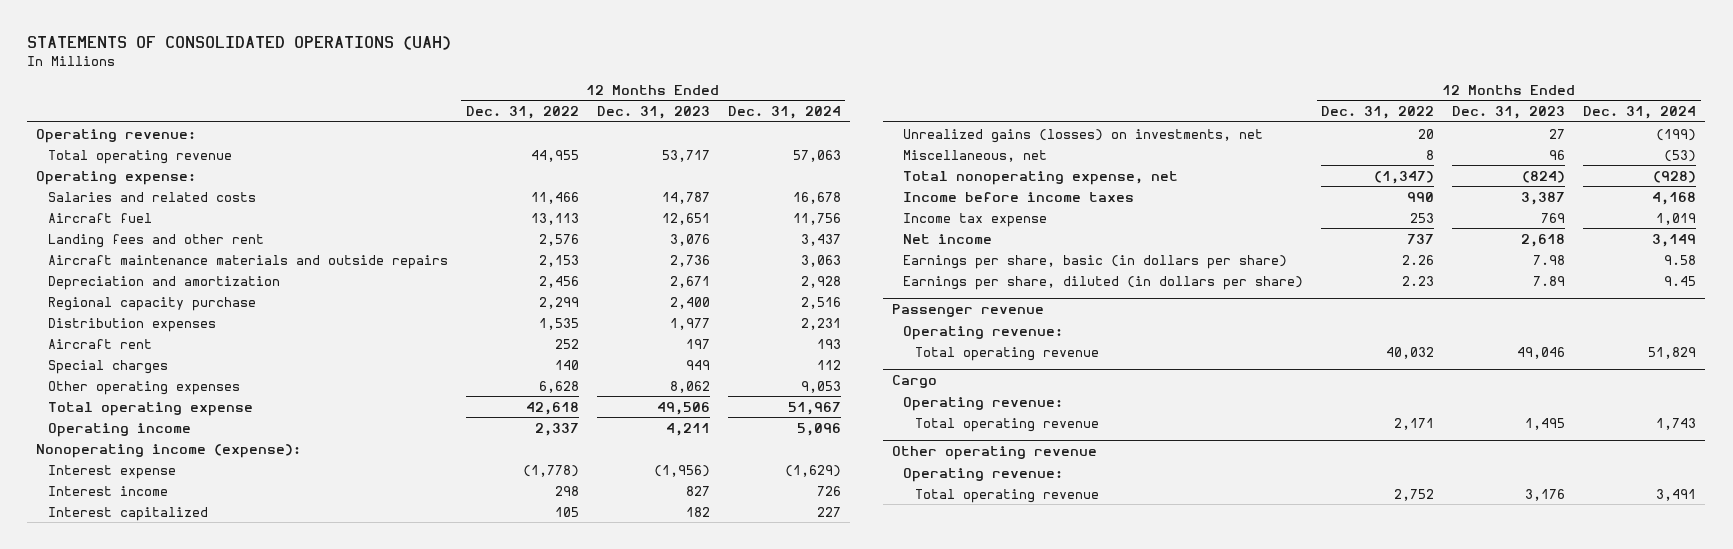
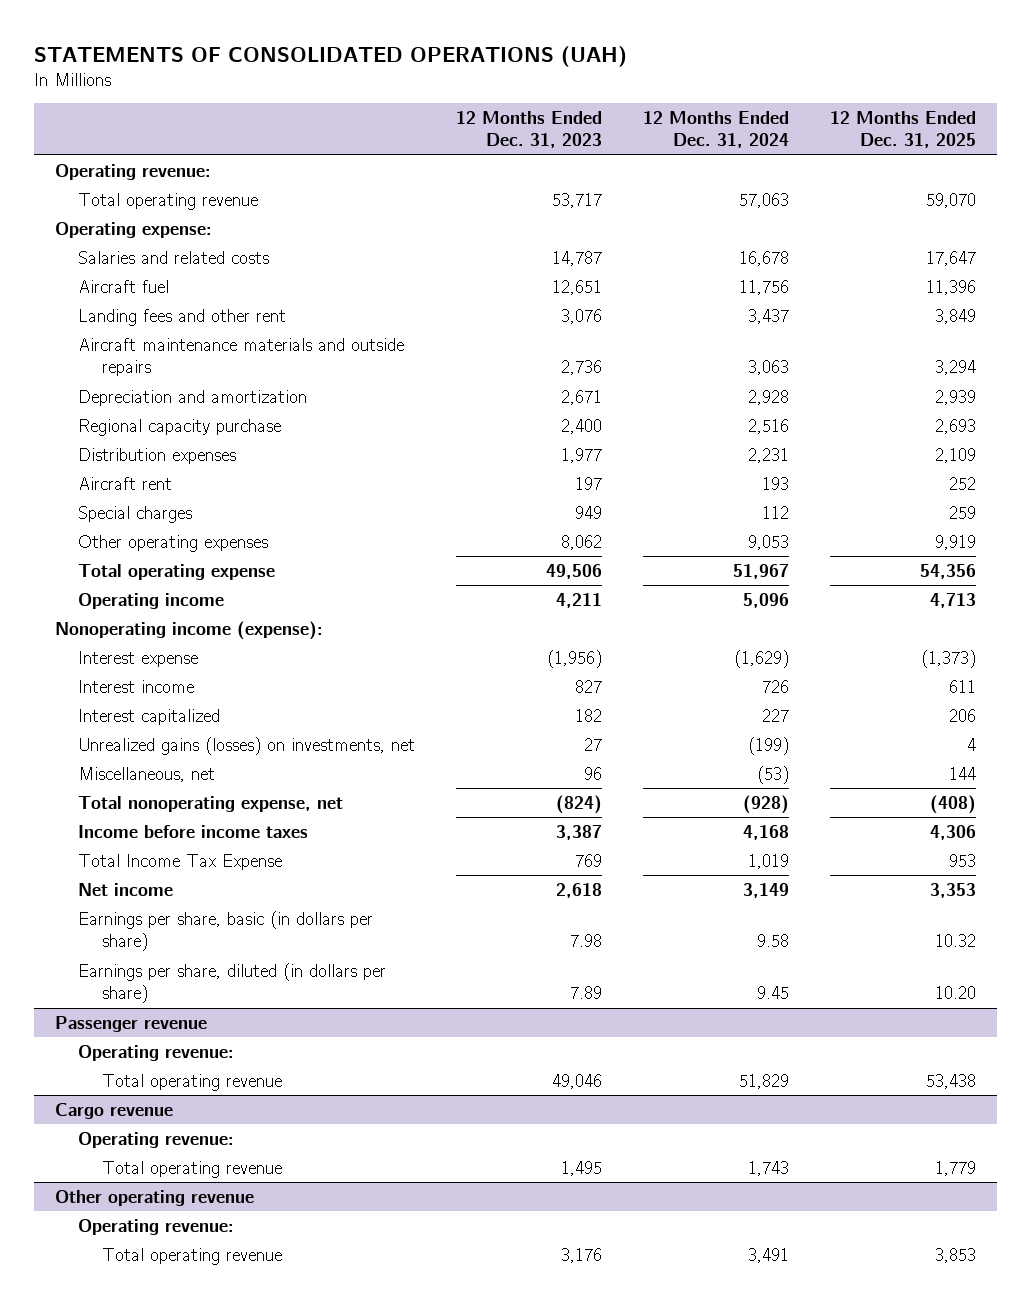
- | 12 Months Ended Dec. 31, 2022 | 12 Months Ended Dec. 31, 2023 | 12 Months Ended Dec. 31, 2024
+ | 12 Months Ended Dec. 31, 2023 | 12 Months Ended Dec. 31, 2024 | 12 Months Ended Dec. 31, 2025
- Income tax expense | 253 | 769 | 1,019
+ Total Income Tax Expense | 769 | 1,019 | 953
- Cargo
+ Cargo revenue

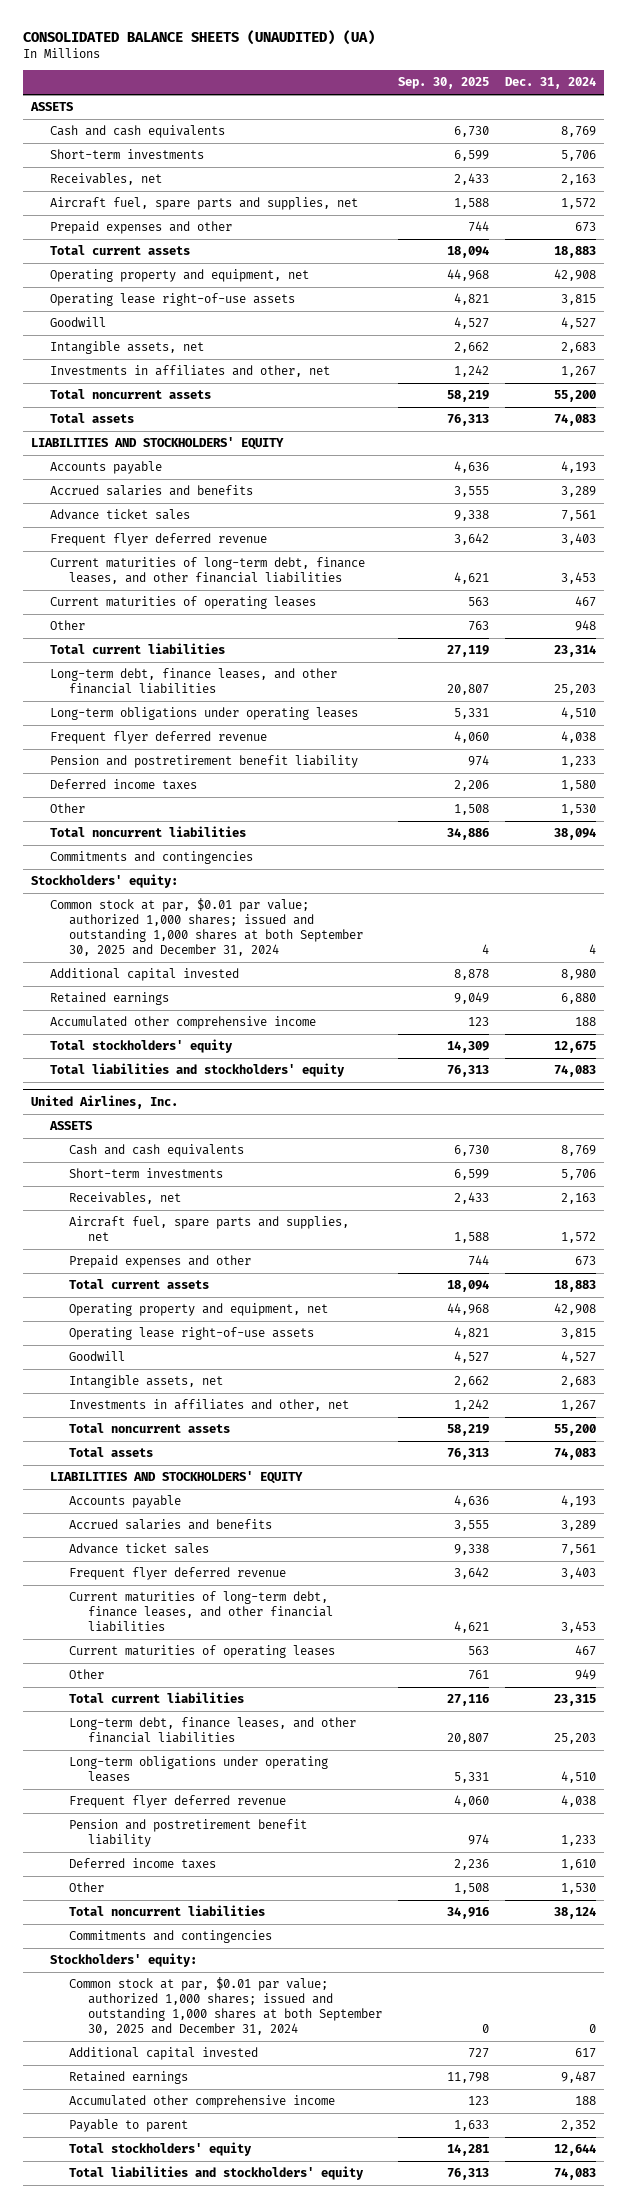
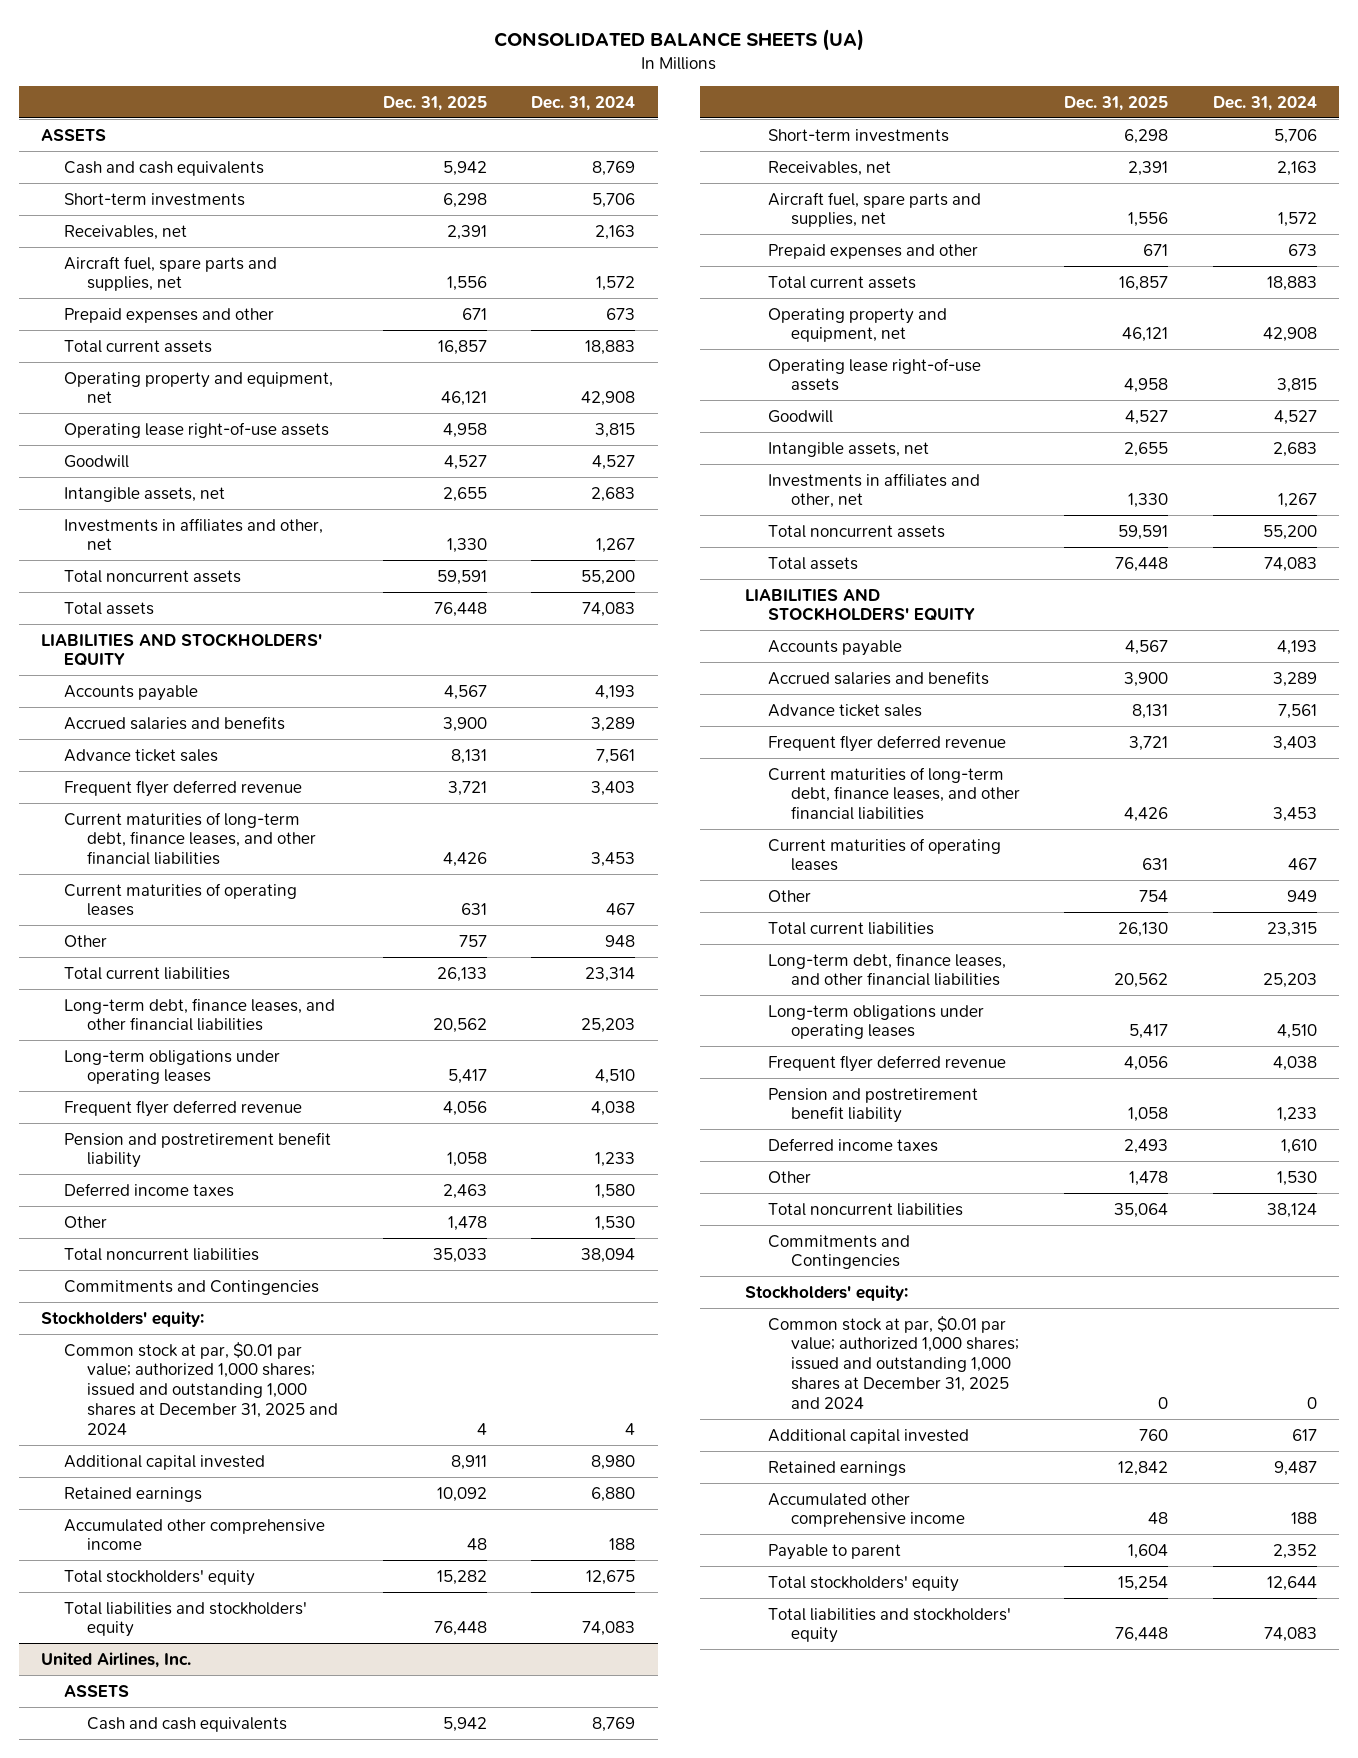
- CONSOLIDATED BALANCE SHEETS (UNAUDITED) (UA)
+ CONSOLIDATED BALANCE SHEETS (UA)
- | Sep. 30, 2025 | Dec. 31, 2024
+ | Dec. 31, 2025 | Dec. 31, 2024
- Commitments and contingencies
+ Commitments and Contingencies
- Common stock at par, $0.01 par value; authorized 1,000 shares; issued and outstanding 1,000 shares at both September 30, 2025 and December 31, 2024 | 4 | 4
+ Common stock at par, $0.01 par value; authorized 1,000 shares; issued and outstanding 1,000 shares at December 31, 2025 and 2024 | 4 | 4
@ United Airlines, Inc.
- Commitments and contingencies
+ Commitments and Contingencies
- Common stock at par, $0.01 par value; authorized 1,000 shares; issued and outstanding 1,000 shares at both September 30, 2025 and December 31, 2024 | 0 | 0
+ Common stock at par, $0.01 par value; authorized 1,000 shares; issued and outstanding 1,000 shares at December 31, 2025 and 2024 | 0 | 0

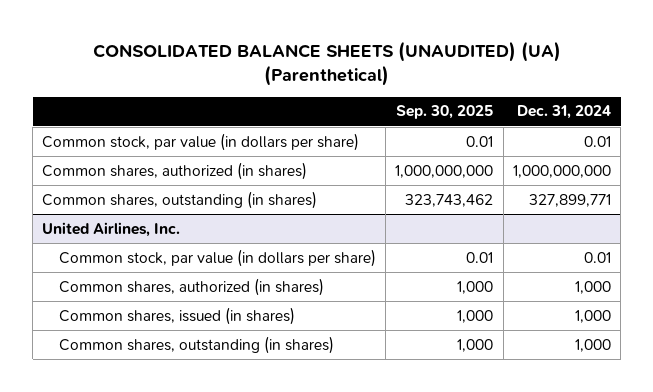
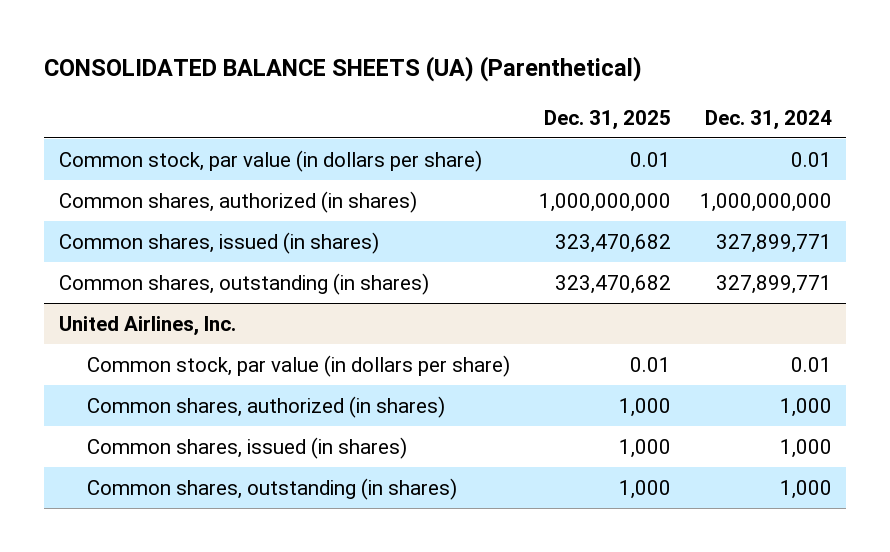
- CONSOLIDATED BALANCE SHEETS (UNAUDITED) (UA) (Parenthetical)
+ CONSOLIDATED BALANCE SHEETS (UA) (Parenthetical)
- | Sep. 30, 2025 | Dec. 31, 2024
+ | Dec. 31, 2025 | Dec. 31, 2024
+ Common shares, issued (in shares) | 323,470,682 | 327,899,771

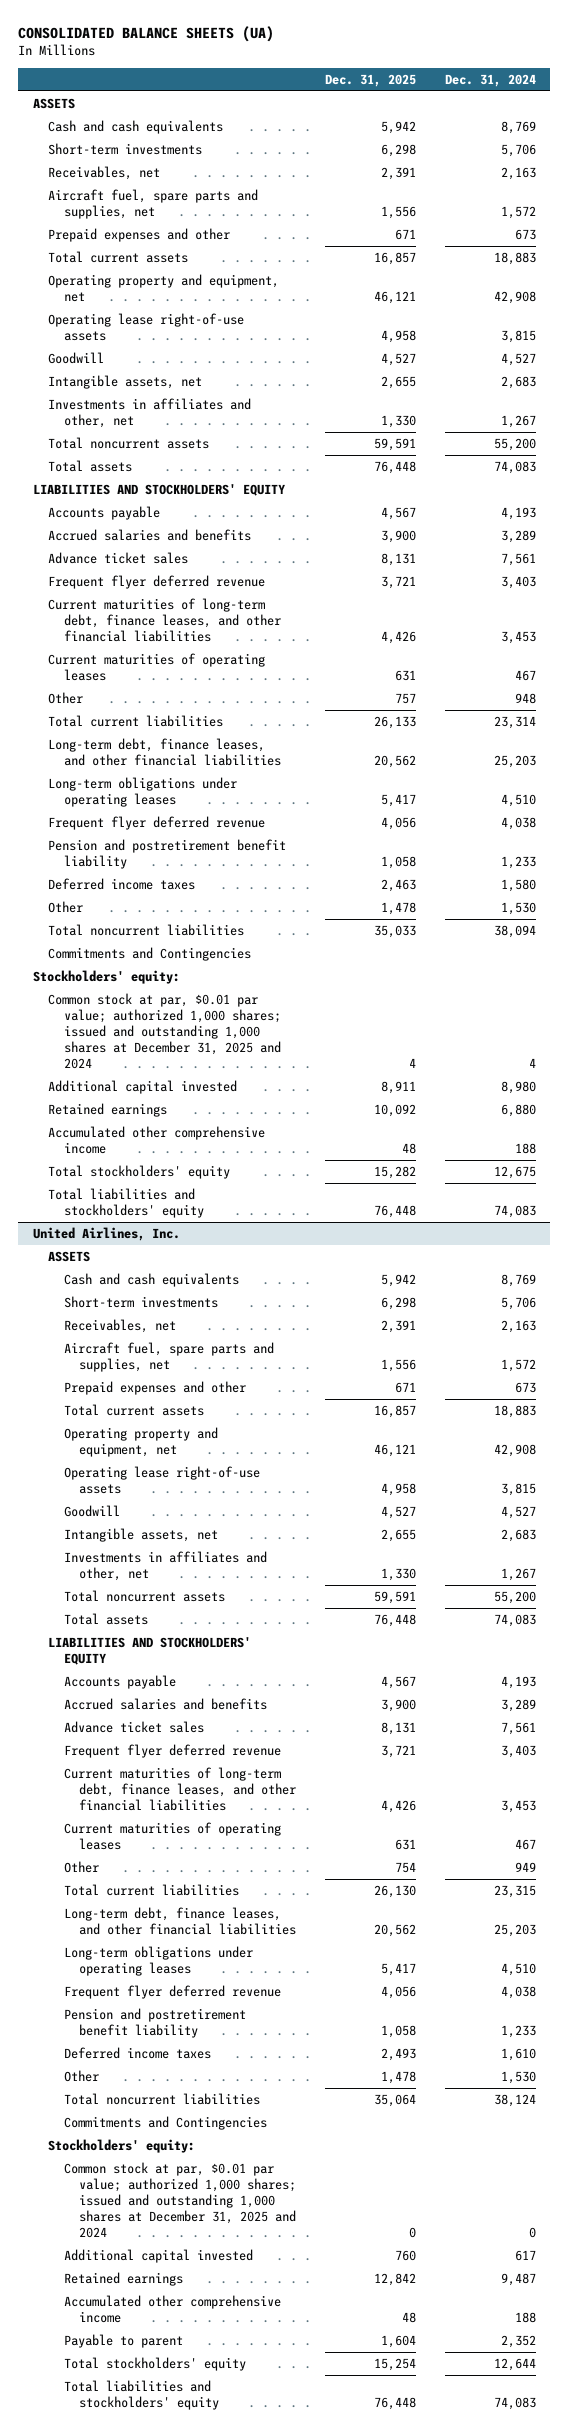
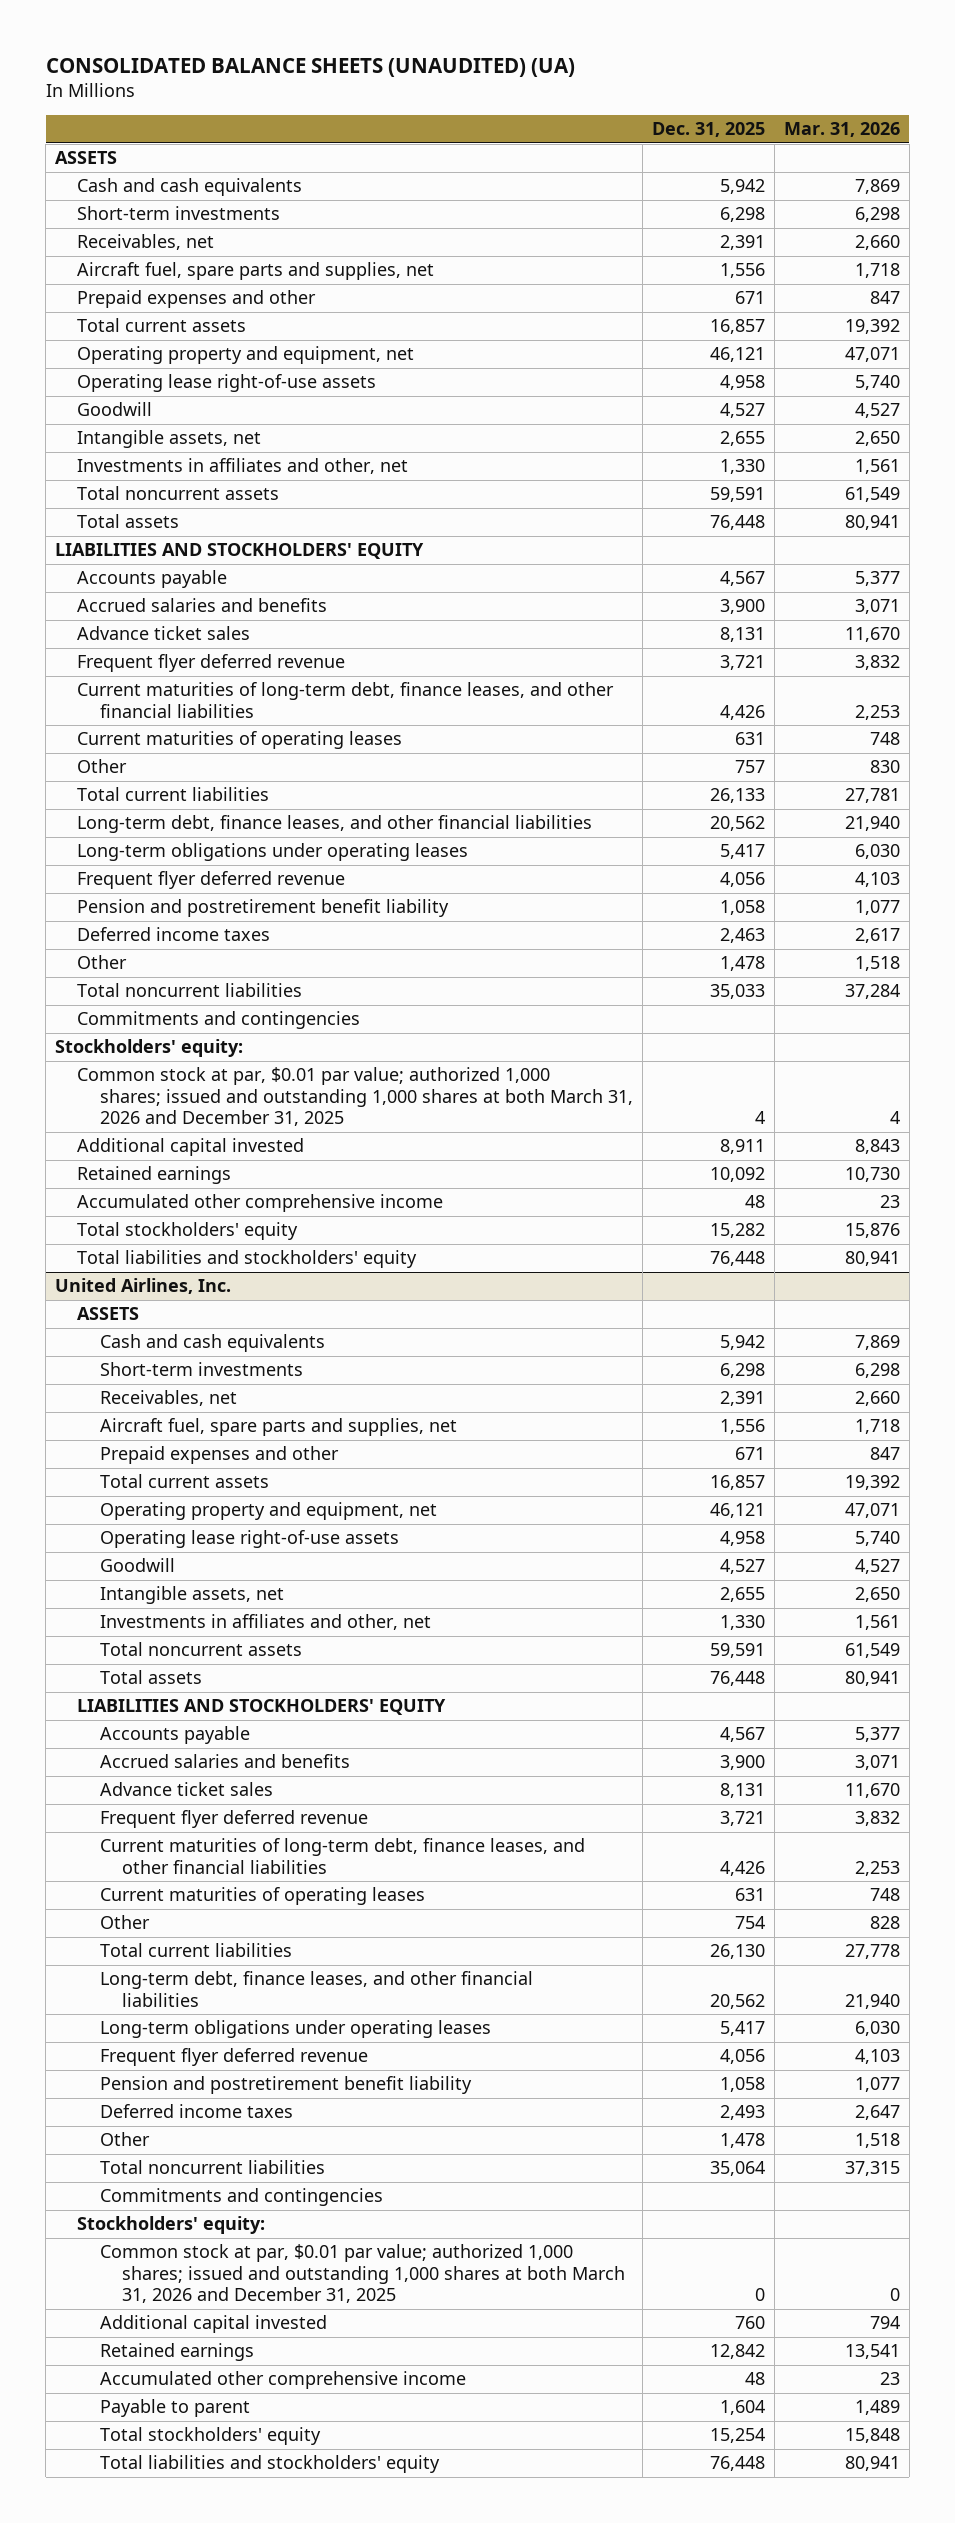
- CONSOLIDATED BALANCE SHEETS (UA)
+ CONSOLIDATED BALANCE SHEETS (UNAUDITED) (UA)
- | Dec. 31, 2025 | Dec. 31, 2024
+ | Dec. 31, 2025 | Mar. 31, 2026
- Commitments and Contingencies
+ Commitments and contingencies
- Common stock at par, $0.01 par value; authorized 1,000 shares; issued and outstanding 1,000 shares at December 31, 2025 and 2024 | 4 | 4
+ Common stock at par, $0.01 par value; authorized 1,000 shares; issued and outstanding 1,000 shares at both March 31, 2026 and December 31, 2025 | 4 | 4
@ United Airlines, Inc.
- Commitments and Contingencies
+ Commitments and contingencies
- Common stock at par, $0.01 par value; authorized 1,000 shares; issued and outstanding 1,000 shares at December 31, 2025 and 2024 | 0 | 0
+ Common stock at par, $0.01 par value; authorized 1,000 shares; issued and outstanding 1,000 shares at both March 31, 2026 and December 31, 2025 | 0 | 0

